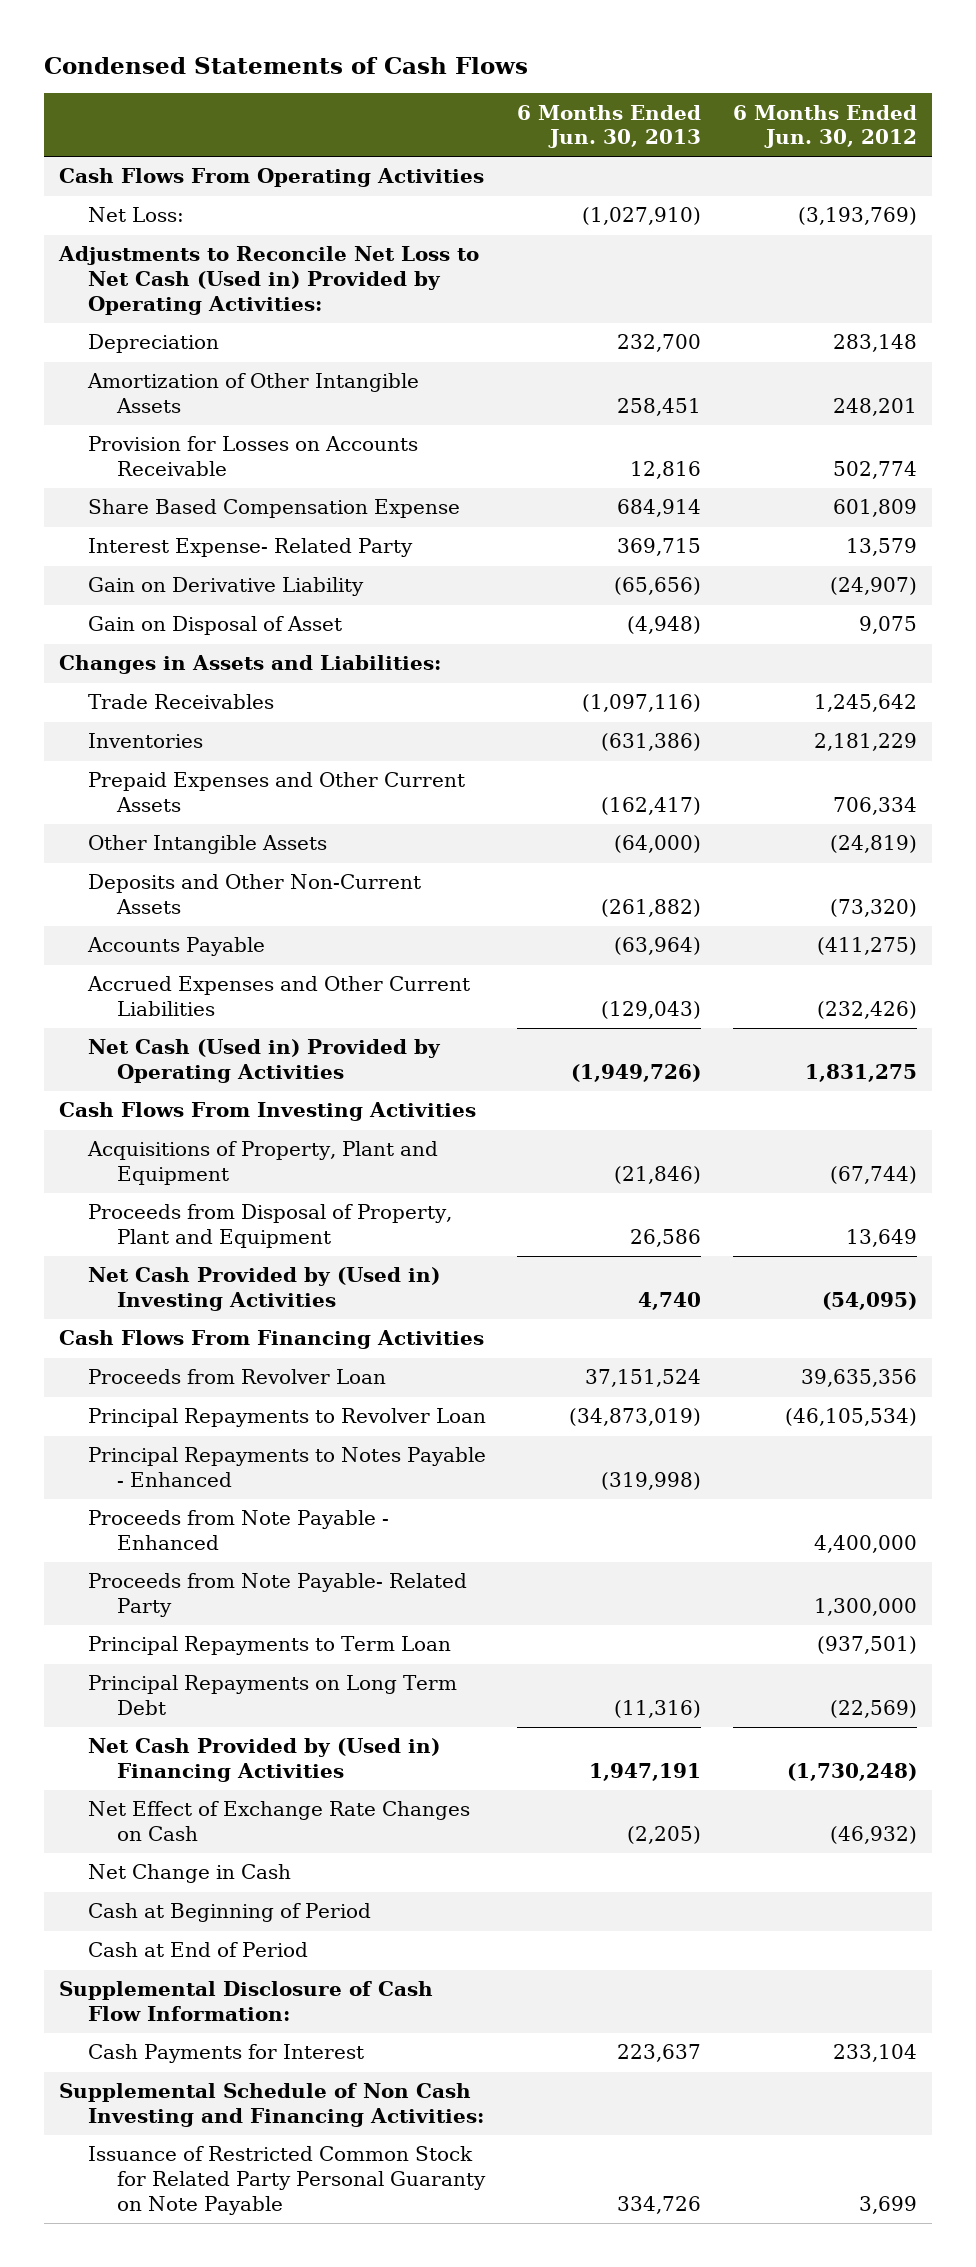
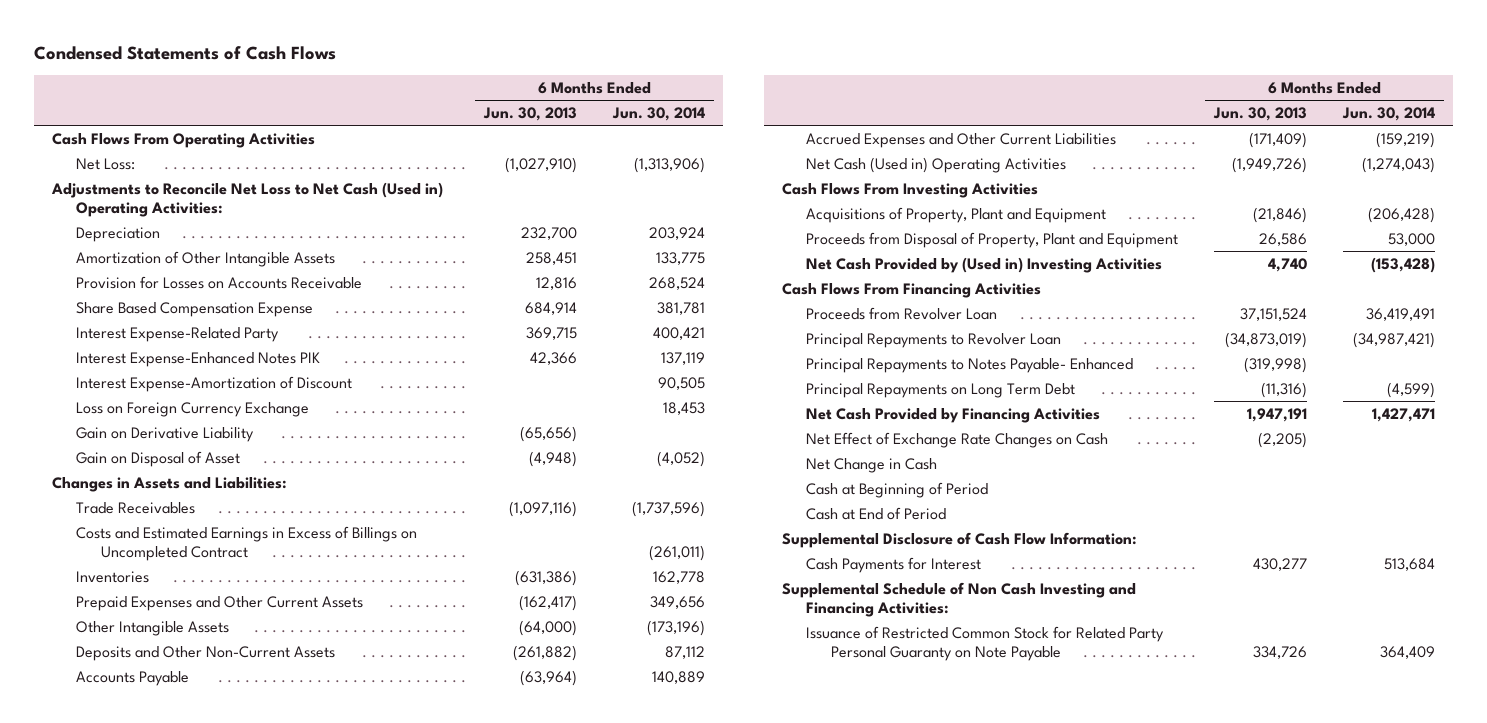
- | 6 Months Ended Jun. 30, 2013 | 6 Months Ended Jun. 30, 2012
+ | 6 Months Ended Jun. 30, 2013 | 6 Months Ended Jun. 30, 2014
- Adjustments to Reconcile Net Loss to Net Cash (Used in) Provided by Operating Activities:
+ Adjustments to Reconcile Net Loss to Net Cash (Used in) Operating Activities:
- Interest Expense- Related Party | 369,715 | 13,579
+ Interest Expense-Related Party | 369,715 | 400,421
+ Interest Expense-Enhanced Notes PIK | 42,366 | 137,119
+ Interest Expense-Amortization of Discount | | 90,505
+ Loss on Foreign Currency Exchange | | 18,453
+ Costs and Estimated Earnings in Excess of Billings on Uncompleted Contract | | (261,011)
- Accrued Expenses and Other Current Liabilities | (129,043) | (232,426)
- Net Cash (Used in) Provided by Operating Activities | (1,949,726) | 1,831,275
+ Accrued Expenses and Other Current Liabilities | (171,409) | (159,219)
+ Net Cash (Used in) Operating Activities | (1,949,726) | (1,274,043)
- Principal Repayments to Notes Payable - Enhanced | (319,998) |
- Proceeds from Note Payable - Enhanced | | 4,400,000
- Proceeds from Note Payable- Related Party | | 1,300,000
- Principal Repayments to Term Loan | | (937,501)
+ Principal Repayments to Notes Payable- Enhanced | (319,998) |
- Net Cash Provided by (Used in) Financing Activities | 1,947,191 | (1,730,248)
+ Net Cash Provided by Financing Activities | 1,947,191 | 1,427,471
- Cash Payments for Interest | 223,637 | 233,104
+ Cash Payments for Interest | 430,277 | 513,684

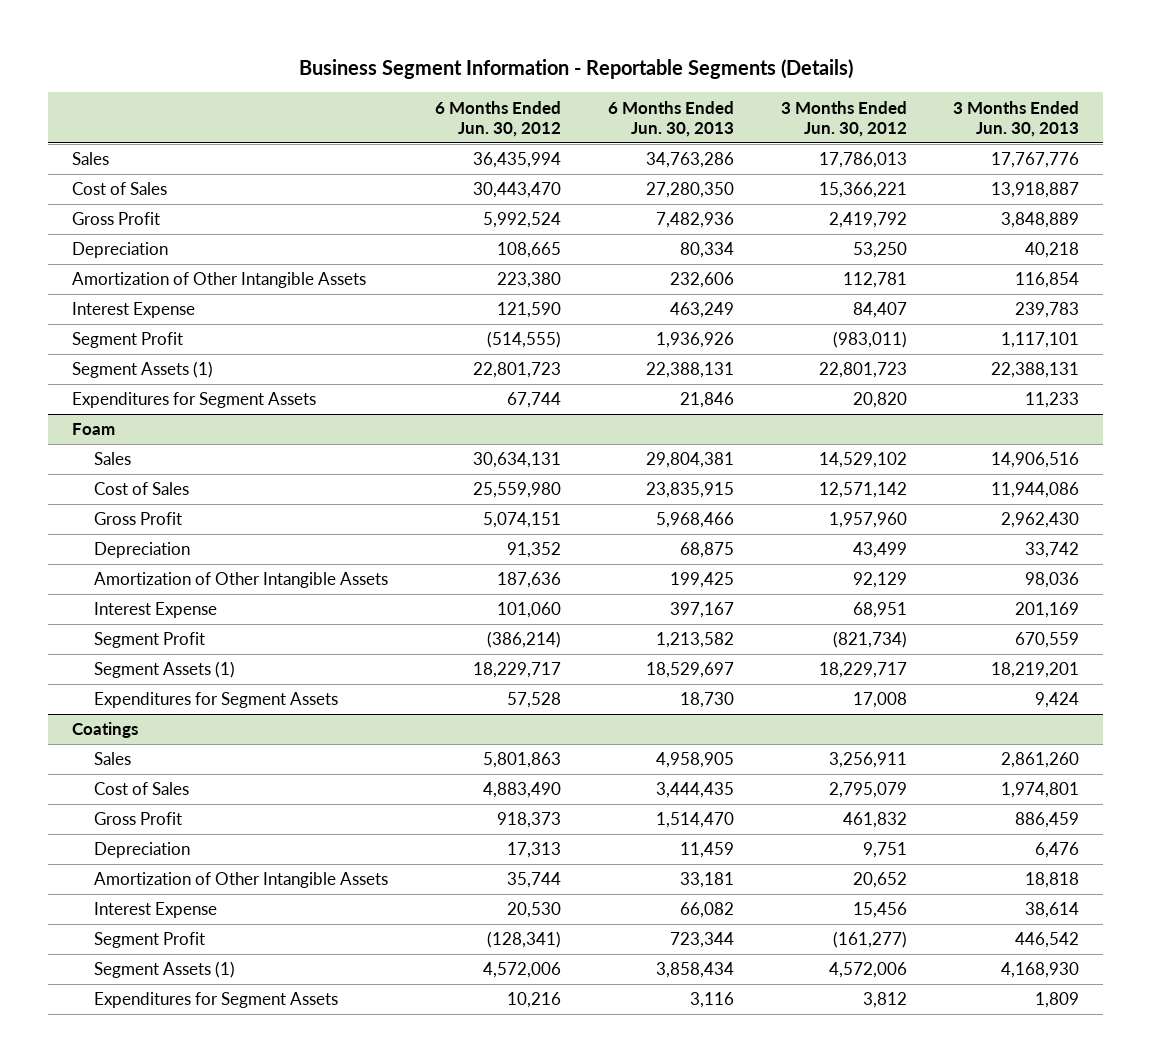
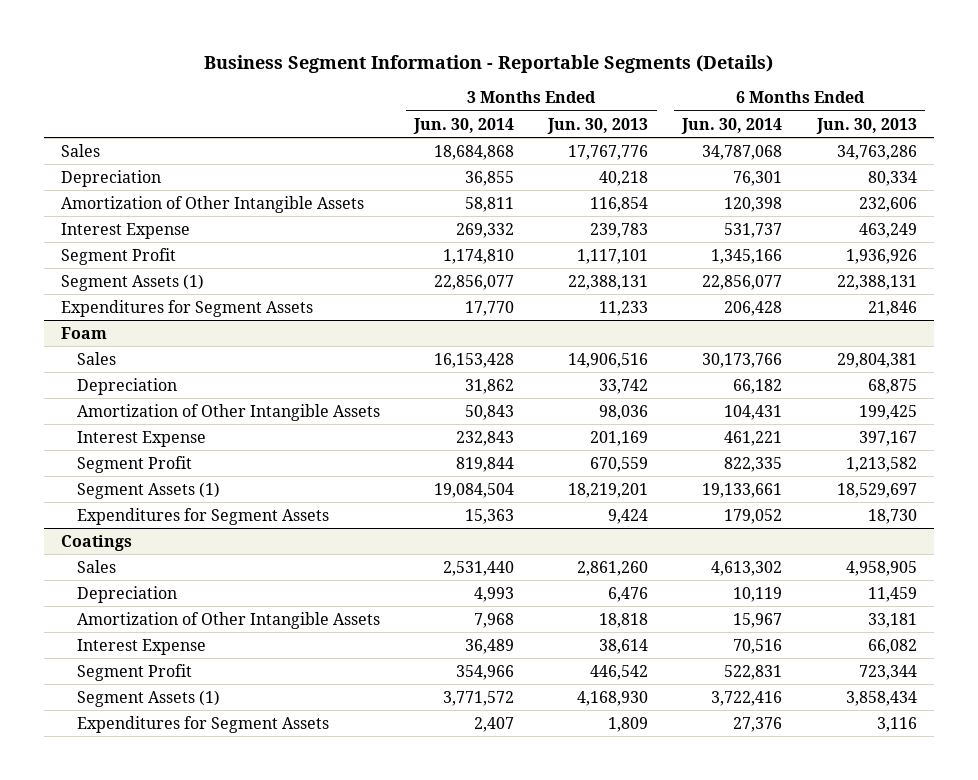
- | 6 Months Ended Jun. 30, 2012 | 6 Months Ended Jun. 30, 2013 | 3 Months Ended Jun. 30, 2012 | 3 Months Ended Jun. 30, 2013
+ | 3 Months Ended Jun. 30, 2014 | 3 Months Ended Jun. 30, 2013 | 6 Months Ended Jun. 30, 2014 | 6 Months Ended Jun. 30, 2013
- Cost of Sales | 30,443,470 | 27,280,350 | 15,366,221 | 13,918,887
- Gross Profit | 5,992,524 | 7,482,936 | 2,419,792 | 3,848,889
@ Foam
- Cost of Sales | 25,559,980 | 23,835,915 | 12,571,142 | 11,944,086
- Gross Profit | 5,074,151 | 5,968,466 | 1,957,960 | 2,962,430
@ Coatings
- Cost of Sales | 4,883,490 | 3,444,435 | 2,795,079 | 1,974,801
- Gross Profit | 918,373 | 1,514,470 | 461,832 | 886,459

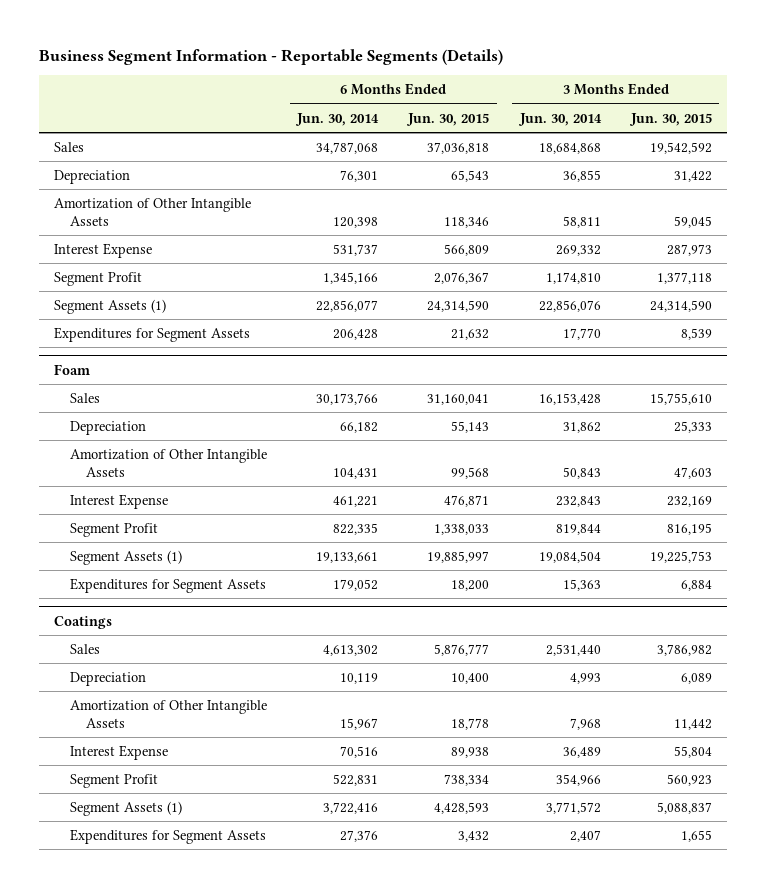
- | 3 Months Ended Jun. 30, 2014 | 3 Months Ended Jun. 30, 2013 | 6 Months Ended Jun. 30, 2014 | 6 Months Ended Jun. 30, 2013
+ | 6 Months Ended Jun. 30, 2014 | 6 Months Ended Jun. 30, 2015 | 3 Months Ended Jun. 30, 2014 | 3 Months Ended Jun. 30, 2015
- Segment Assets (1) | 22,856,077 | 22,388,131 | 22,856,077 | 22,388,131
+ Segment Assets (1) | 22,856,077 | 24,314,590 | 22,856,076 | 24,314,590

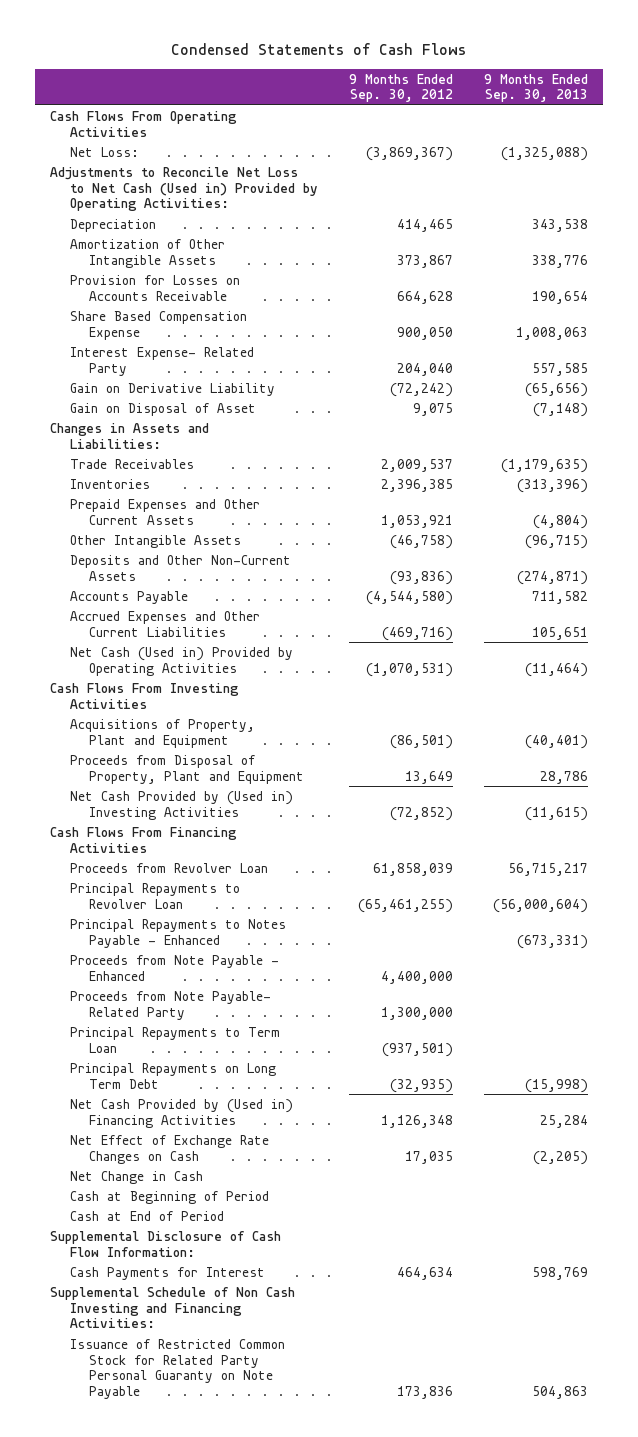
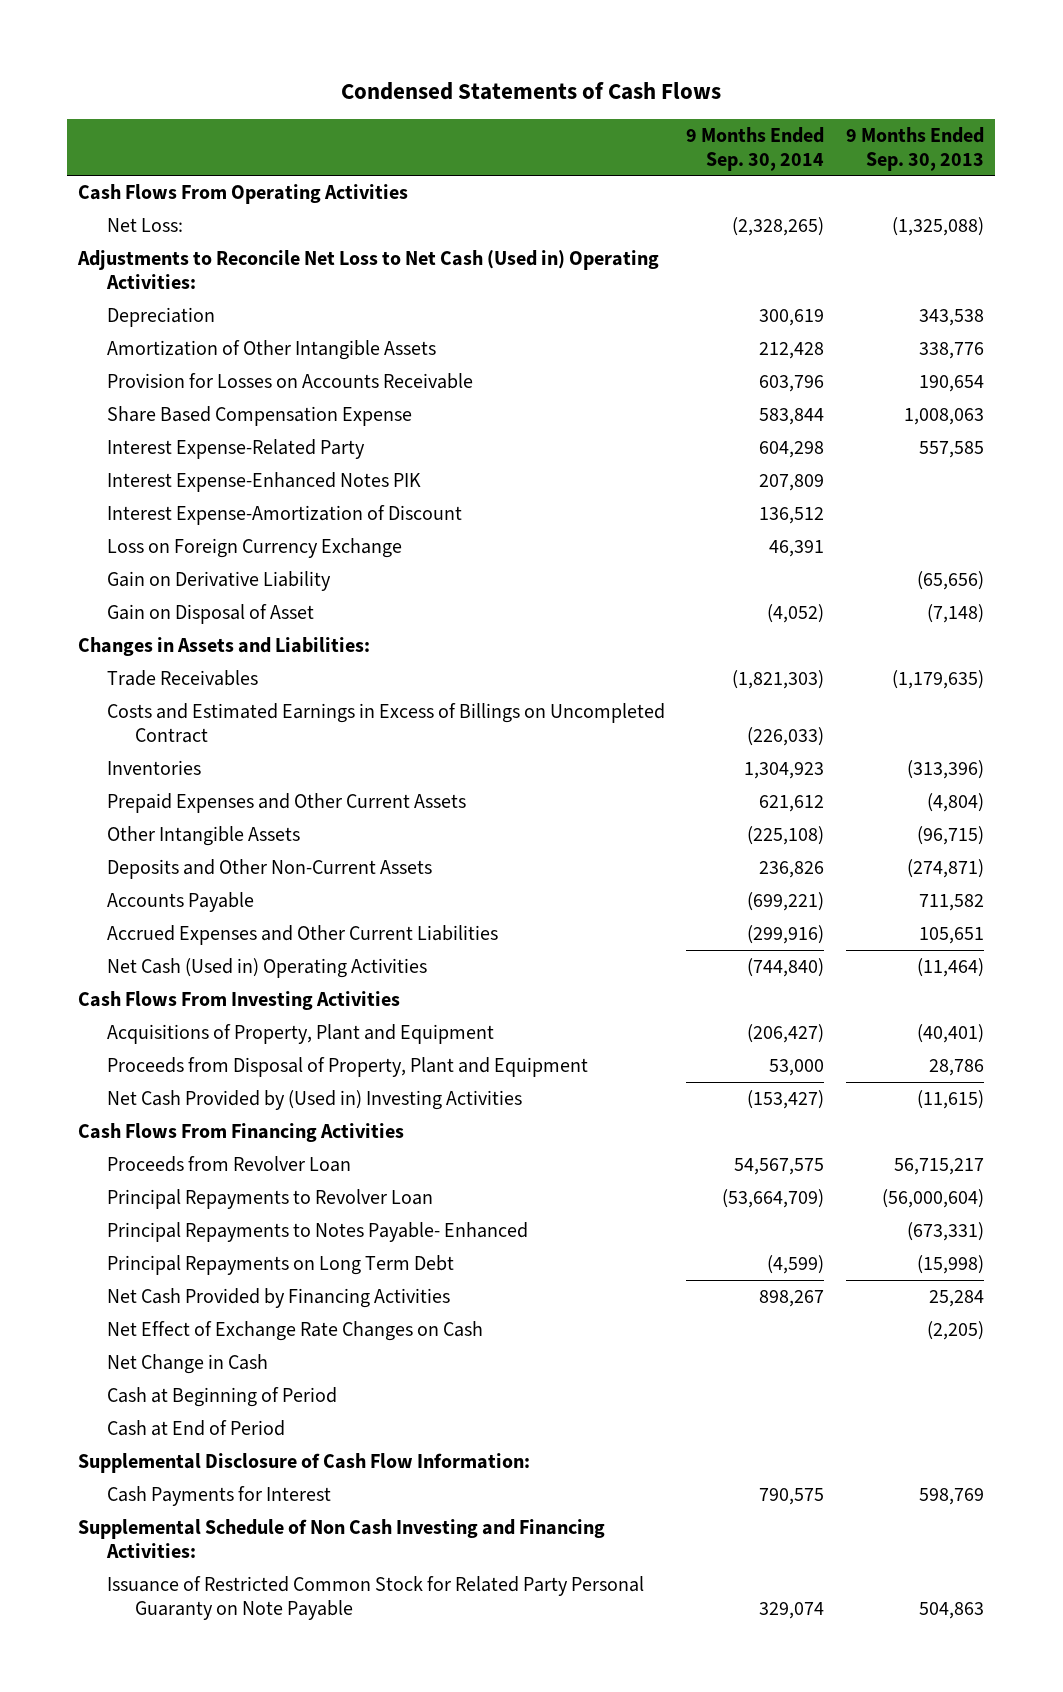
- | 9 Months Ended Sep. 30, 2012 | 9 Months Ended Sep. 30, 2013
+ | 9 Months Ended Sep. 30, 2014 | 9 Months Ended Sep. 30, 2013
- Adjustments to Reconcile Net Loss to Net Cash (Used in) Provided by Operating Activities:
+ Adjustments to Reconcile Net Loss to Net Cash (Used in) Operating Activities:
- Interest Expense- Related Party | 204,040 | 557,585
+ Interest Expense-Related Party | 604,298 | 557,585
+ Interest Expense-Enhanced Notes PIK | 207,809 |
+ Interest Expense-Amortization of Discount | 136,512 |
+ Loss on Foreign Currency Exchange | 46,391 |
+ Costs and Estimated Earnings in Excess of Billings on Uncompleted Contract | (226,033) |
- Net Cash (Used in) Provided by Operating Activities | (1,070,531) | (11,464)
+ Net Cash (Used in) Operating Activities | (744,840) | (11,464)
- Principal Repayments to Notes Payable - Enhanced | | (673,331)
- Proceeds from Note Payable - Enhanced | 4,400,000 |
- Proceeds from Note Payable- Related Party | 1,300,000 |
- Principal Repayments to Term Loan | (937,501) |
+ Principal Repayments to Notes Payable- Enhanced | | (673,331)
- Net Cash Provided by (Used in) Financing Activities | 1,126,348 | 25,284
+ Net Cash Provided by Financing Activities | 898,267 | 25,284

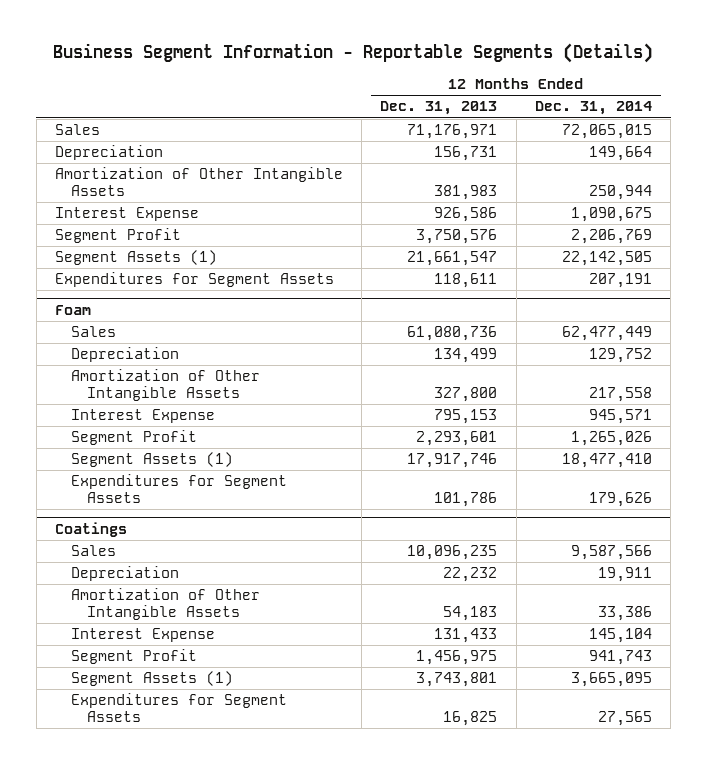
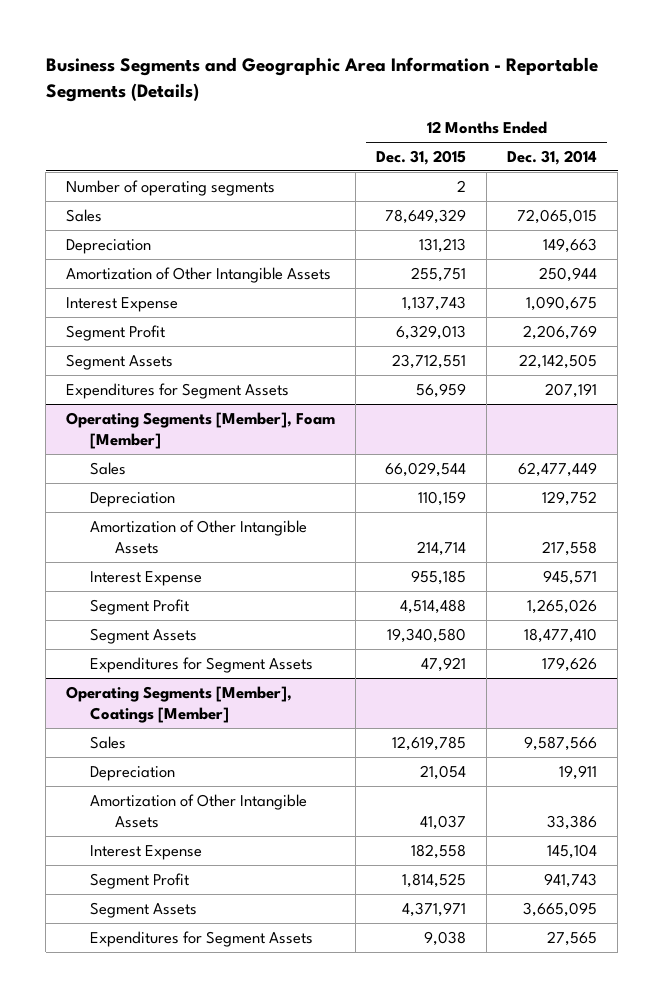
- Business Segment Information - Reportable Segments (Details)
+ Business Segments and Geographic Area Information - Reportable Segments (Details)
- | 12 Months Ended Dec. 31, 2013 | 12 Months Ended Dec. 31, 2014
+ | 12 Months Ended Dec. 31, 2015 | 12 Months Ended Dec. 31, 2014
+ Number of operating segments | 2 |
- Depreciation | 156,731 | 149,664
+ Depreciation | 131,213 | 149,663
- Segment Assets (1) | 21,661,547 | 22,142,505
+ Segment Assets | 23,712,551 | 22,142,505
- Foam
+ Operating Segments [Member], Foam [Member]
- Segment Assets (1) | 17,917,746 | 18,477,410
+ Segment Assets | 19,340,580 | 18,477,410
- Coatings
+ Operating Segments [Member], Coatings [Member]
- Segment Assets (1) | 3,743,801 | 3,665,095
+ Segment Assets | 4,371,971 | 3,665,095

